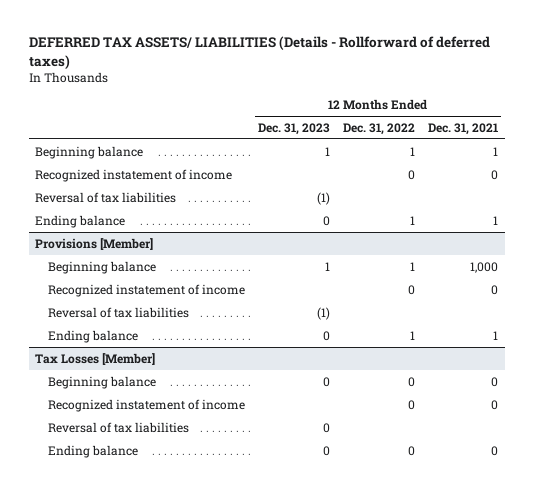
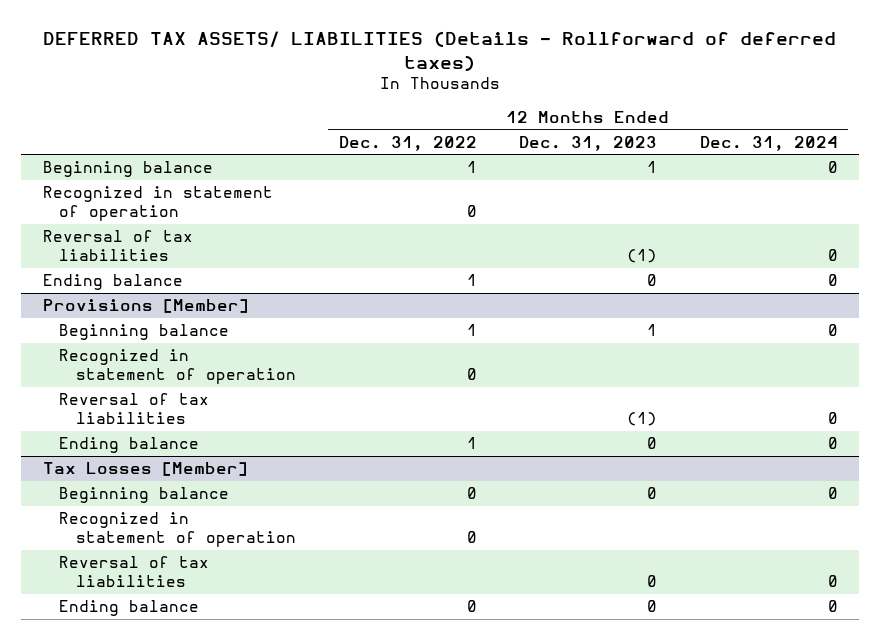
- | 12 Months Ended Dec. 31, 2023 | 12 Months Ended Dec. 31, 2022 | 12 Months Ended Dec. 31, 2021
+ | 12 Months Ended Dec. 31, 2022 | 12 Months Ended Dec. 31, 2023 | 12 Months Ended Dec. 31, 2024
- Recognized instatement of income | | 0 | 0
+ Recognized in statement of operation | 0 | |
@ Provisions [Member]
- Recognized instatement of income | | 0 | 0
+ Recognized in statement of operation | 0 | |
@ Tax Losses [Member]
- Recognized instatement of income | | 0 | 0
+ Recognized in statement of operation | 0 | |

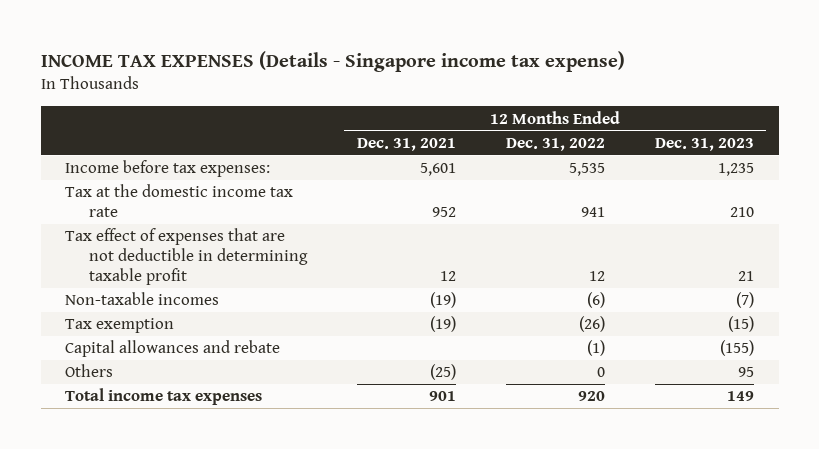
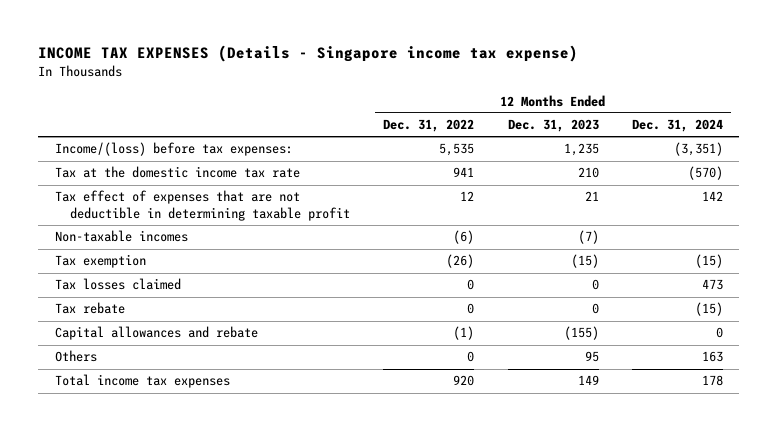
- | 12 Months Ended Dec. 31, 2021 | 12 Months Ended Dec. 31, 2022 | 12 Months Ended Dec. 31, 2023
+ | 12 Months Ended Dec. 31, 2022 | 12 Months Ended Dec. 31, 2023 | 12 Months Ended Dec. 31, 2024
- Income before tax expenses: | 5,601 | 5,535 | 1,235
+ Income/(loss) before tax expenses: | 5,535 | 1,235 | (3,351)
+ Tax losses claimed | 0 | 0 | 473
+ Tax rebate | 0 | 0 | (15)

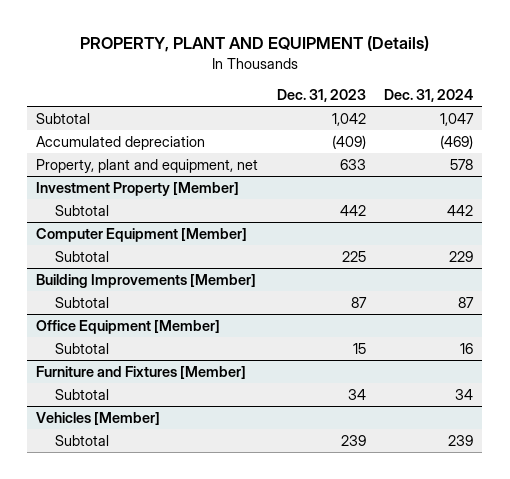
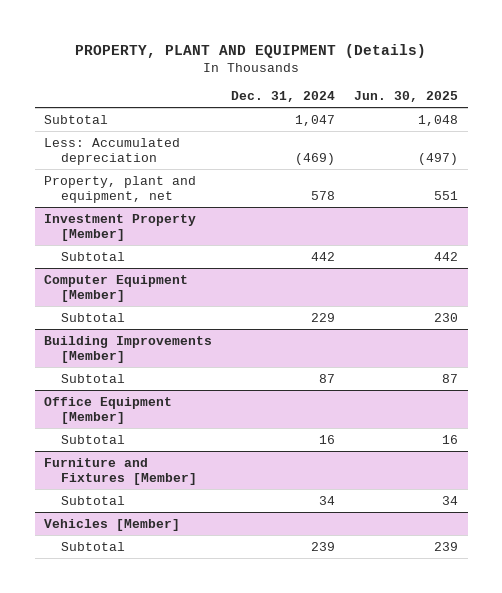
- | Dec. 31, 2023 | Dec. 31, 2024
+ | Dec. 31, 2024 | Jun. 30, 2025
- Accumulated depreciation | (409) | (469)
+ Less: Accumulated depreciation | (469) | (497)

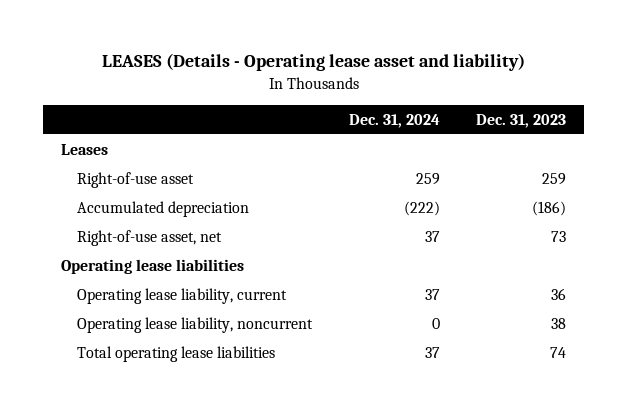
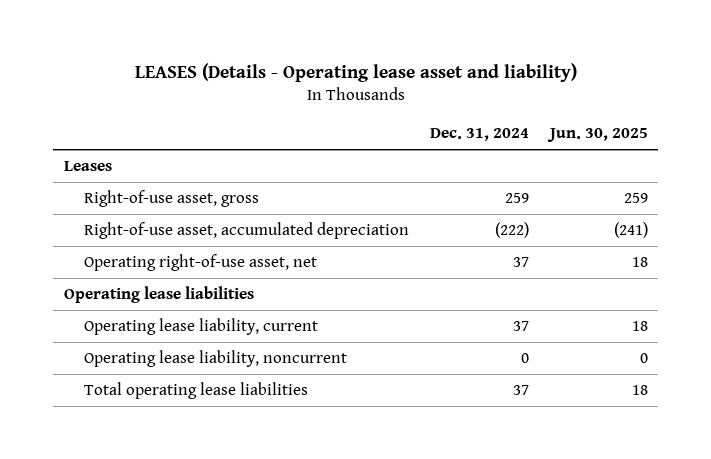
- | Dec. 31, 2024 | Dec. 31, 2023
+ | Dec. 31, 2024 | Jun. 30, 2025
- Right-of-use asset | 259 | 259
- Accumulated depreciation | (222) | (186)
- Right-of-use asset, net | 37 | 73
+ Right-of-use asset, gross | 259 | 259
+ Right-of-use asset, accumulated depreciation | (222) | (241)
+ Operating right-of-use asset, net | 37 | 18

